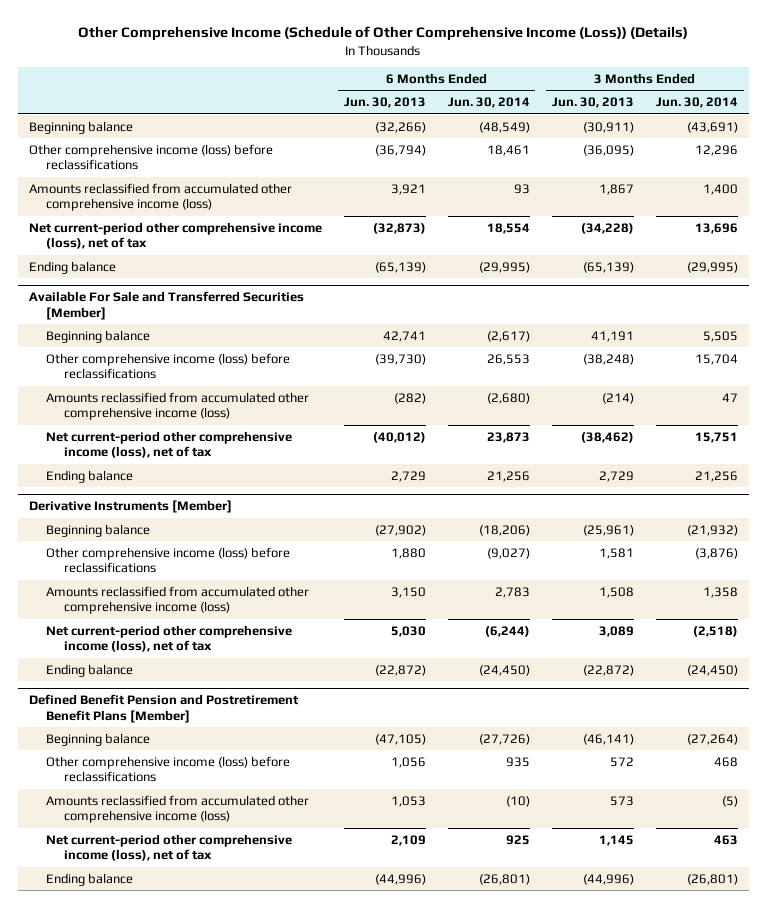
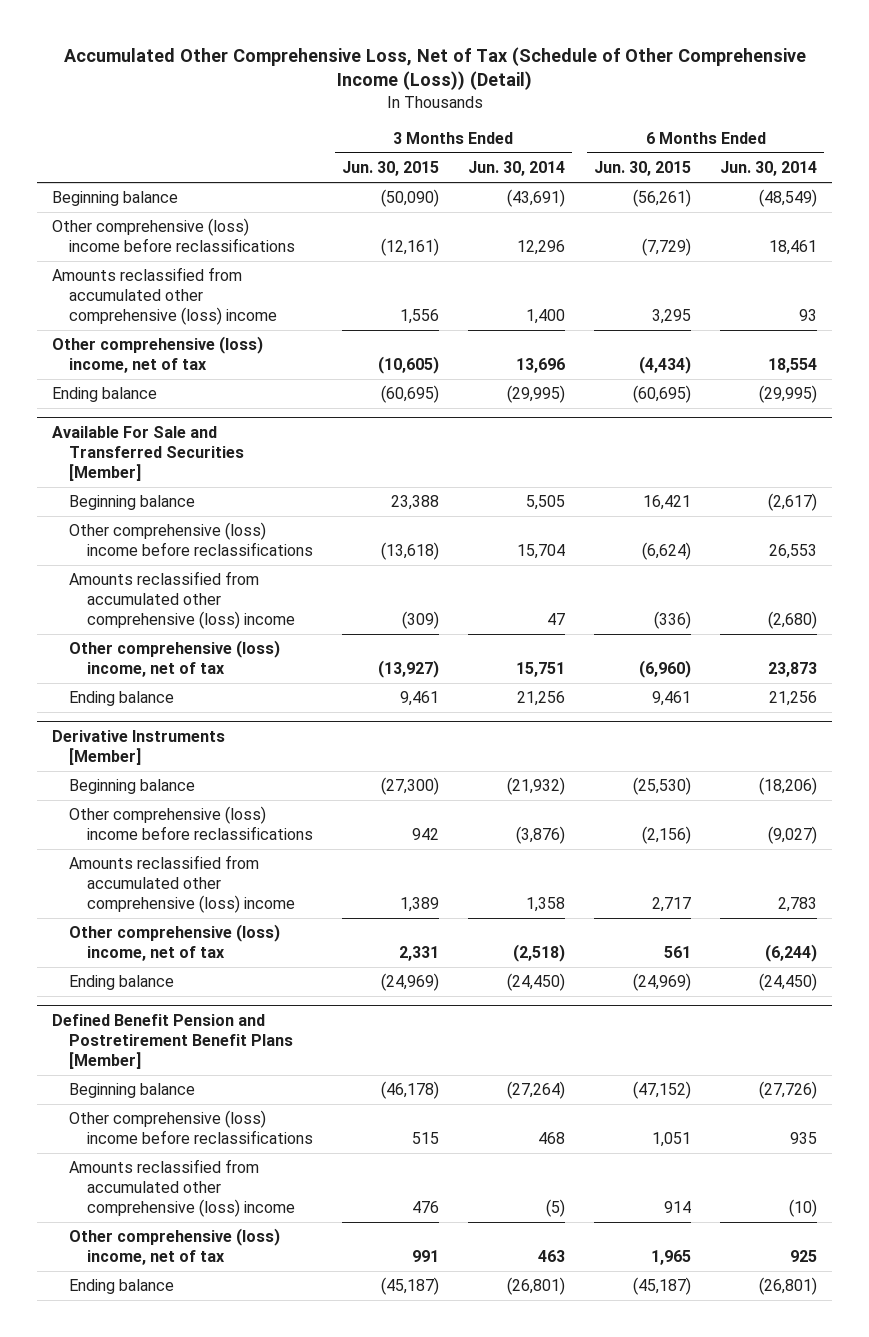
- Other Comprehensive Income (Schedule of Other Comprehensive Income (Loss)) (Details)
+ Accumulated Other Comprehensive Loss, Net of Tax (Schedule of Other Comprehensive Income (Loss)) (Detail)
- | 6 Months Ended Jun. 30, 2013 | 6 Months Ended Jun. 30, 2014 | 3 Months Ended Jun. 30, 2013 | 3 Months Ended Jun. 30, 2014
+ | 3 Months Ended Jun. 30, 2015 | 3 Months Ended Jun. 30, 2014 | 6 Months Ended Jun. 30, 2015 | 6 Months Ended Jun. 30, 2014
- Other comprehensive income (loss) before reclassifications | (36,794) | 18,461 | (36,095) | 12,296
- Amounts reclassified from accumulated other comprehensive income (loss) | 3,921 | 93 | 1,867 | 1,400
- Net current-period other comprehensive income (loss), net of tax | (32,873) | 18,554 | (34,228) | 13,696
+ Other comprehensive (loss) income before reclassifications | (12,161) | 12,296 | (7,729) | 18,461
+ Amounts reclassified from accumulated other comprehensive (loss) income | 1,556 | 1,400 | 3,295 | 93
+ Other comprehensive (loss) income, net of tax | (10,605) | 13,696 | (4,434) | 18,554
@ Available For Sale and Transferred Securities [Member]
- Other comprehensive income (loss) before reclassifications | (39,730) | 26,553 | (38,248) | 15,704
- Amounts reclassified from accumulated other comprehensive income (loss) | (282) | (2,680) | (214) | 47
- Net current-period other comprehensive income (loss), net of tax | (40,012) | 23,873 | (38,462) | 15,751
+ Other comprehensive (loss) income before reclassifications | (13,618) | 15,704 | (6,624) | 26,553
+ Amounts reclassified from accumulated other comprehensive (loss) income | (309) | 47 | (336) | (2,680)
+ Other comprehensive (loss) income, net of tax | (13,927) | 15,751 | (6,960) | 23,873
@ Derivative Instruments [Member]
- Other comprehensive income (loss) before reclassifications | 1,880 | (9,027) | 1,581 | (3,876)
- Amounts reclassified from accumulated other comprehensive income (loss) | 3,150 | 2,783 | 1,508 | 1,358
- Net current-period other comprehensive income (loss), net of tax | 5,030 | (6,244) | 3,089 | (2,518)
+ Other comprehensive (loss) income before reclassifications | 942 | (3,876) | (2,156) | (9,027)
+ Amounts reclassified from accumulated other comprehensive (loss) income | 1,389 | 1,358 | 2,717 | 2,783
+ Other comprehensive (loss) income, net of tax | 2,331 | (2,518) | 561 | (6,244)
@ Defined Benefit Pension and Postretirement Benefit Plans [Member]
- Other comprehensive income (loss) before reclassifications | 1,056 | 935 | 572 | 468
- Amounts reclassified from accumulated other comprehensive income (loss) | 1,053 | (10) | 573 | (5)
- Net current-period other comprehensive income (loss), net of tax | 2,109 | 925 | 1,145 | 463
+ Other comprehensive (loss) income before reclassifications | 515 | 468 | 1,051 | 935
+ Amounts reclassified from accumulated other comprehensive (loss) income | 476 | (5) | 914 | (10)
+ Other comprehensive (loss) income, net of tax | 991 | 463 | 1,965 | 925

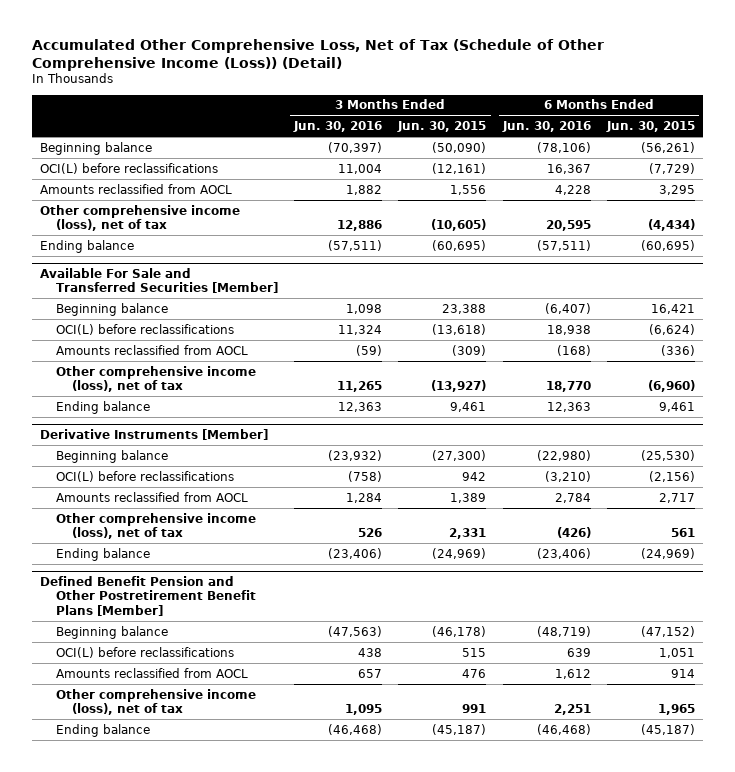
- | 3 Months Ended Jun. 30, 2015 | 3 Months Ended Jun. 30, 2014 | 6 Months Ended Jun. 30, 2015 | 6 Months Ended Jun. 30, 2014
+ | 3 Months Ended Jun. 30, 2016 | 3 Months Ended Jun. 30, 2015 | 6 Months Ended Jun. 30, 2016 | 6 Months Ended Jun. 30, 2015
- Other comprehensive (loss) income before reclassifications | (12,161) | 12,296 | (7,729) | 18,461
- Amounts reclassified from accumulated other comprehensive (loss) income | 1,556 | 1,400 | 3,295 | 93
- Other comprehensive (loss) income, net of tax | (10,605) | 13,696 | (4,434) | 18,554
+ OCI(L) before reclassifications | 11,004 | (12,161) | 16,367 | (7,729)
+ Amounts reclassified from AOCL | 1,882 | 1,556 | 4,228 | 3,295
+ Other comprehensive income (loss), net of tax | 12,886 | (10,605) | 20,595 | (4,434)
@ Available For Sale and Transferred Securities [Member]
- Other comprehensive (loss) income before reclassifications | (13,618) | 15,704 | (6,624) | 26,553
- Amounts reclassified from accumulated other comprehensive (loss) income | (309) | 47 | (336) | (2,680)
- Other comprehensive (loss) income, net of tax | (13,927) | 15,751 | (6,960) | 23,873
+ OCI(L) before reclassifications | 11,324 | (13,618) | 18,938 | (6,624)
+ Amounts reclassified from AOCL | (59) | (309) | (168) | (336)
+ Other comprehensive income (loss), net of tax | 11,265 | (13,927) | 18,770 | (6,960)
@ Derivative Instruments [Member]
- Other comprehensive (loss) income before reclassifications | 942 | (3,876) | (2,156) | (9,027)
- Amounts reclassified from accumulated other comprehensive (loss) income | 1,389 | 1,358 | 2,717 | 2,783
- Other comprehensive (loss) income, net of tax | 2,331 | (2,518) | 561 | (6,244)
+ OCI(L) before reclassifications | (758) | 942 | (3,210) | (2,156)
+ Amounts reclassified from AOCL | 1,284 | 1,389 | 2,784 | 2,717
+ Other comprehensive income (loss), net of tax | 526 | 2,331 | (426) | 561
- Defined Benefit Pension and Postretirement Benefit Plans [Member]
+ Defined Benefit Pension and Other Postretirement Benefit Plans [Member]
- Other comprehensive (loss) income before reclassifications | 515 | 468 | 1,051 | 935
- Amounts reclassified from accumulated other comprehensive (loss) income | 476 | (5) | 914 | (10)
- Other comprehensive (loss) income, net of tax | 991 | 463 | 1,965 | 925
+ OCI(L) before reclassifications | 438 | 515 | 639 | 1,051
+ Amounts reclassified from AOCL | 657 | 476 | 1,612 | 914
+ Other comprehensive income (loss), net of tax | 1,095 | 991 | 2,251 | 1,965

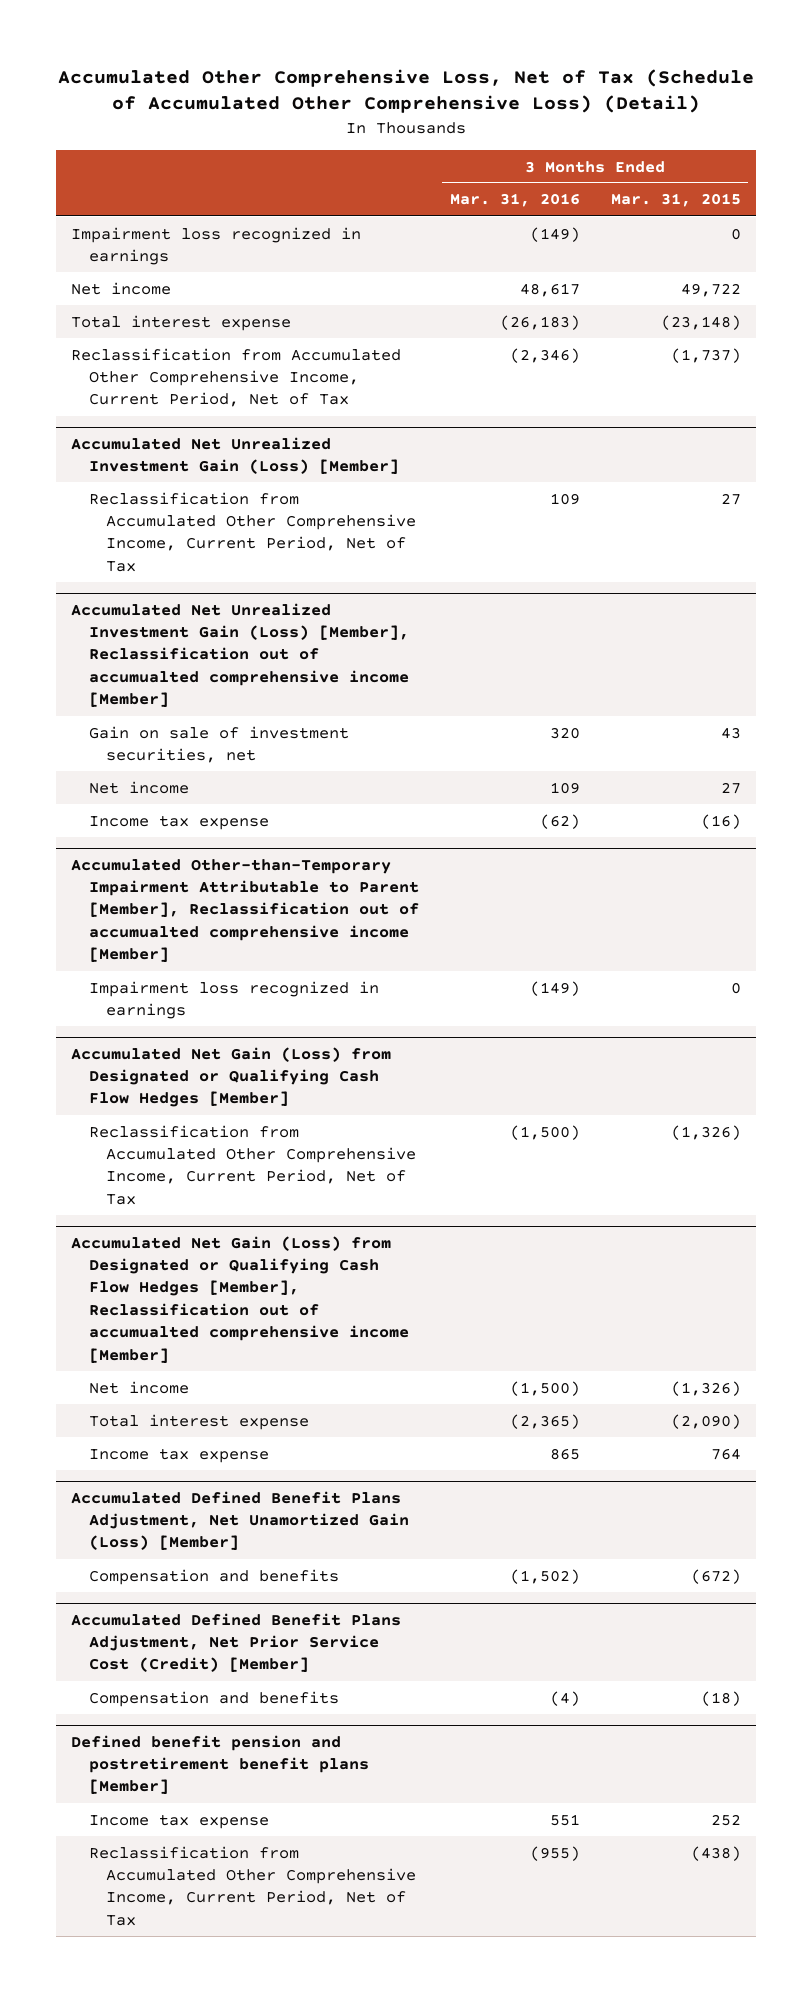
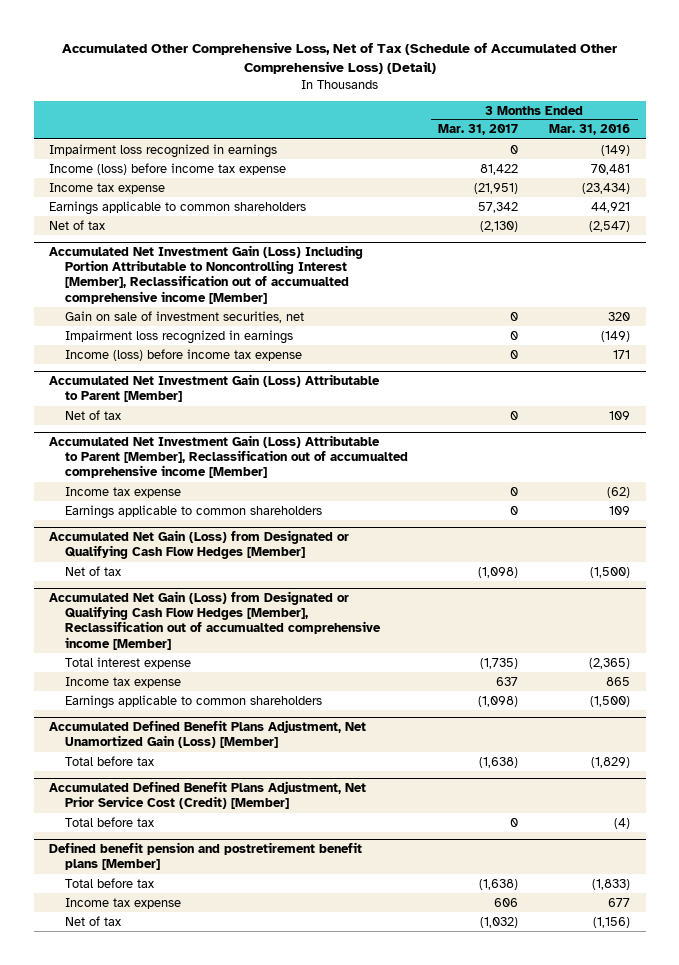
- | 3 Months Ended Mar. 31, 2016 | 3 Months Ended Mar. 31, 2015
+ | 3 Months Ended Mar. 31, 2017 | 3 Months Ended Mar. 31, 2016
- Net income | 48,617 | 49,722
- Total interest expense | (26,183) | (23,148)
- Reclassification from Accumulated Other Comprehensive Income, Current Period, Net of Tax | (2,346) | (1,737)
- Accumulated Net Unrealized Investment Gain (Loss) [Member]
- Reclassification from Accumulated Other Comprehensive Income, Current Period, Net of Tax | 109 | 27
- Accumulated Net Unrealized Investment Gain (Loss) [Member], Reclassification out of accumualted comprehensive income [Member]
+ Income (loss) before income tax expense | 81,422 | 70,481
+ Income tax expense | (21,951) | (23,434)
+ Earnings applicable to common shareholders | 57,342 | 44,921
+ Net of tax | (2,130) | (2,547)
+ Accumulated Net Investment Gain (Loss) Including Portion Attributable to Noncontrolling Interest [Member], Reclassification out of accumualted comprehensive income [Member]
- Net income | 109 | 27
- Income tax expense | (62) | (16)
- Accumulated Other-than-Temporary Impairment Attributable to Parent [Member], Reclassification out of accumualted comprehensive income [Member]
+ Income (loss) before income tax expense | 0 | 171
+ Accumulated Net Investment Gain (Loss) Attributable to Parent [Member]
+ Net of tax | 0 | 109
+ Accumulated Net Investment Gain (Loss) Attributable to Parent [Member], Reclassification out of accumualted comprehensive income [Member]
+ Income tax expense | 0 | (62)
+ Earnings applicable to common shareholders | 0 | 109
@ Accumulated Net Gain (Loss) from Designated or Qualifying Cash Flow Hedges [Member]
- Reclassification from Accumulated Other Comprehensive Income, Current Period, Net of Tax | (1,500) | (1,326)
+ Net of tax | (1,098) | (1,500)
@ Accumulated Net Gain (Loss) from Designated or Qualifying Cash Flow Hedges [Member], Reclassification out of accumualted comprehensive income [Member]
- Net income | (1,500) | (1,326)
+ Earnings applicable to common shareholders | (1,098) | (1,500)
@ Accumulated Defined Benefit Plans Adjustment, Net Unamortized Gain (Loss) [Member]
- Compensation and benefits | (1,502) | (672)
+ Total before tax | (1,638) | (1,829)
@ Accumulated Defined Benefit Plans Adjustment, Net Prior Service Cost (Credit) [Member]
- Compensation and benefits | (4) | (18)
+ Total before tax | 0 | (4)
@ Defined benefit pension and postretirement benefit plans [Member]
- Income tax expense | 551 | 252
- Reclassification from Accumulated Other Comprehensive Income, Current Period, Net of Tax | (955) | (438)
+ Total before tax | (1,638) | (1,833)
+ Income tax expense | 606 | 677
+ Net of tax | (1,032) | (1,156)

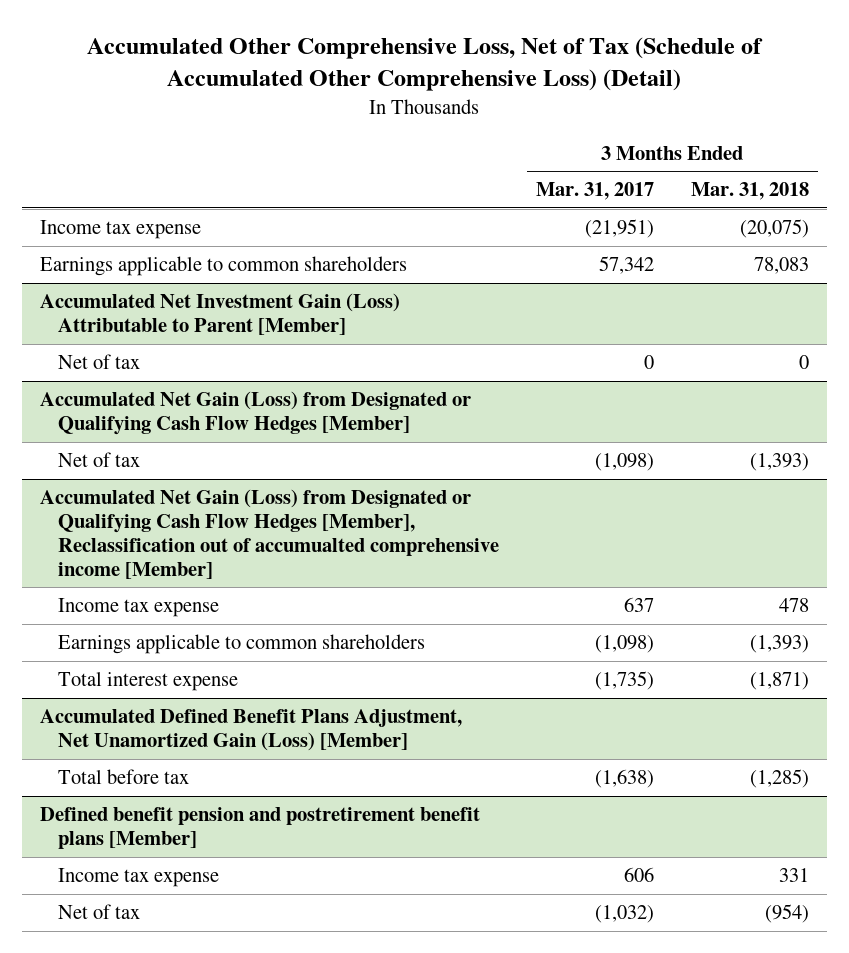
- | 3 Months Ended Mar. 31, 2017 | 3 Months Ended Mar. 31, 2016
+ | 3 Months Ended Mar. 31, 2017 | 3 Months Ended Mar. 31, 2018
- Impairment loss recognized in earnings | 0 | (149)
- Income (loss) before income tax expense | 81,422 | 70,481
- Net of tax | (2,130) | (2,547)
- Accumulated Net Investment Gain (Loss) Including Portion Attributable to Noncontrolling Interest [Member], Reclassification out of accumualted comprehensive income [Member]
- Gain on sale of investment securities, net | 0 | 320
- Impairment loss recognized in earnings | 0 | (149)
- Income (loss) before income tax expense | 0 | 171
- Accumulated Net Investment Gain (Loss) Attributable to Parent [Member], Reclassification out of accumualted comprehensive income [Member]
- Income tax expense | 0 | (62)
- Earnings applicable to common shareholders | 0 | 109
@ Accumulated Net Gain (Loss) from Designated or Qualifying Cash Flow Hedges [Member], Reclassification out of accumualted comprehensive income [Member]
moved down: Total interest expense | (1,735) | (1,871)
- Accumulated Defined Benefit Plans Adjustment, Net Prior Service Cost (Credit) [Member]
- Total before tax | 0 | (4)
@ Defined benefit pension and postretirement benefit plans [Member]
- Total before tax | (1,638) | (1,833)

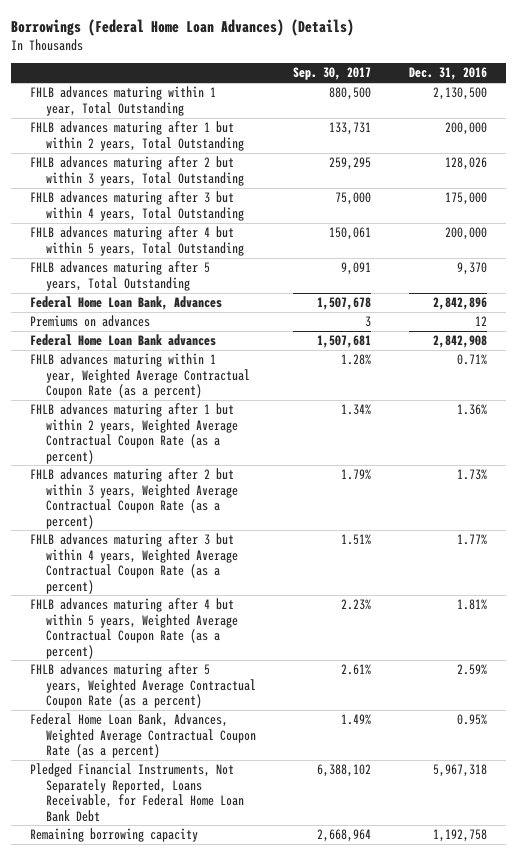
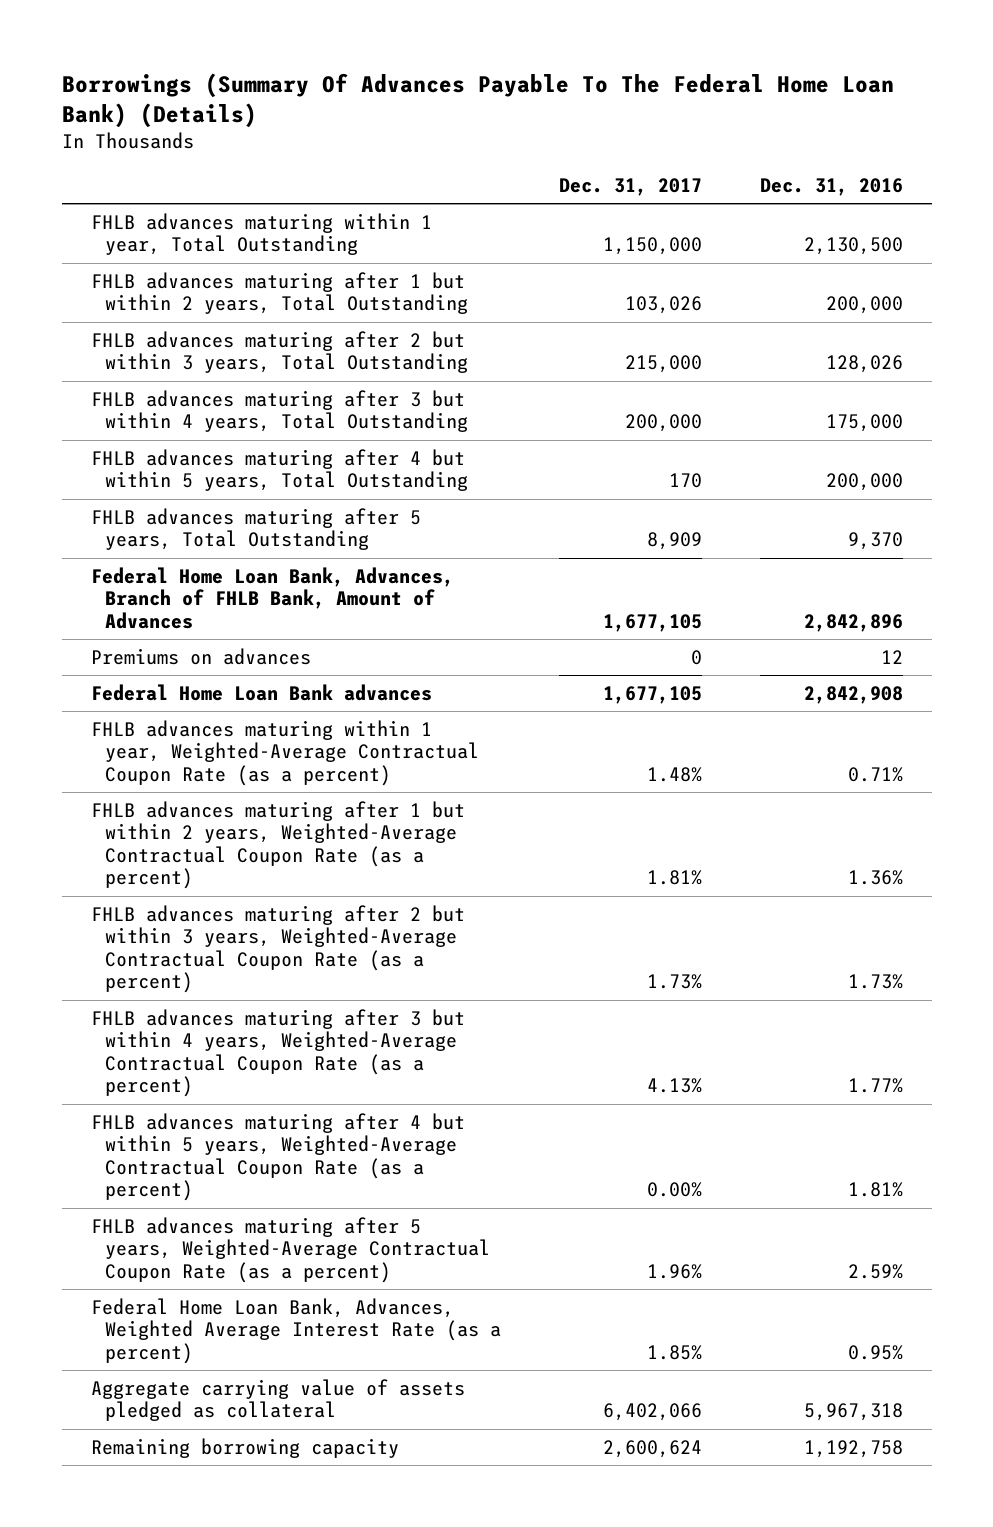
- Borrowings (Federal Home Loan Advances) (Details)
+ Borrowings (Summary Of Advances Payable To The Federal Home Loan Bank) (Details)
- | Sep. 30, 2017 | Dec. 31, 2016
+ | Dec. 31, 2017 | Dec. 31, 2016
- Federal Home Loan Bank, Advances | 1,507,678 | 2,842,896
+ Federal Home Loan Bank, Advances, Branch of FHLB Bank, Amount of Advances | 1,677,105 | 2,842,896
- FHLB advances maturing within 1 year, Weighted Average Contractual Coupon Rate (as a percent) | 1.28% | 0.71%
- FHLB advances maturing after 1 but within 2 years, Weighted Average Contractual Coupon Rate (as a percent) | 1.34% | 1.36%
- FHLB advances maturing after 2 but within 3 years, Weighted Average Contractual Coupon Rate (as a percent) | 1.79% | 1.73%
- FHLB advances maturing after 3 but within 4 years, Weighted Average Contractual Coupon Rate (as a percent) | 1.51% | 1.77%
- FHLB advances maturing after 4 but within 5 years, Weighted Average Contractual Coupon Rate (as a percent) | 2.23% | 1.81%
- FHLB advances maturing after 5 years, Weighted Average Contractual Coupon Rate (as a percent) | 2.61% | 2.59%
- Federal Home Loan Bank, Advances, Weighted Average Contractual Coupon Rate (as a percent) | 1.49% | 0.95%
- Pledged Financial Instruments, Not Separately Reported, Loans Receivable, for Federal Home Loan Bank Debt | 6,388,102 | 5,967,318
+ FHLB advances maturing within 1 year, Weighted-Average Contractual Coupon Rate (as a percent) | 1.48% | 0.71%
+ FHLB advances maturing after 1 but within 2 years, Weighted-Average Contractual Coupon Rate (as a percent) | 1.81% | 1.36%
+ FHLB advances maturing after 2 but within 3 years, Weighted-Average Contractual Coupon Rate (as a percent) | 1.73% | 1.73%
+ FHLB advances maturing after 3 but within 4 years, Weighted-Average Contractual Coupon Rate (as a percent) | 4.13% | 1.77%
+ FHLB advances maturing after 4 but within 5 years, Weighted-Average Contractual Coupon Rate (as a percent) | 0.00% | 1.81%
+ FHLB advances maturing after 5 years, Weighted-Average Contractual Coupon Rate (as a percent) | 1.96% | 2.59%
+ Federal Home Loan Bank, Advances, Weighted Average Interest Rate (as a percent) | 1.85% | 0.95%
+ Aggregate carrying value of assets pledged as collateral | 6,402,066 | 5,967,318

